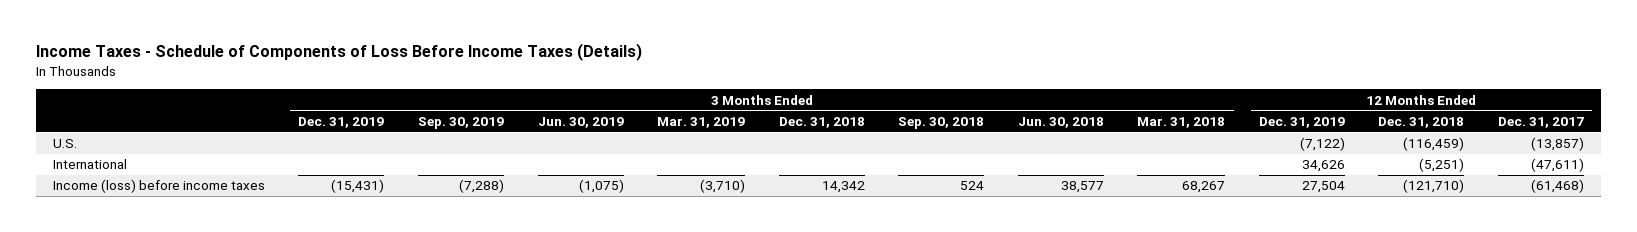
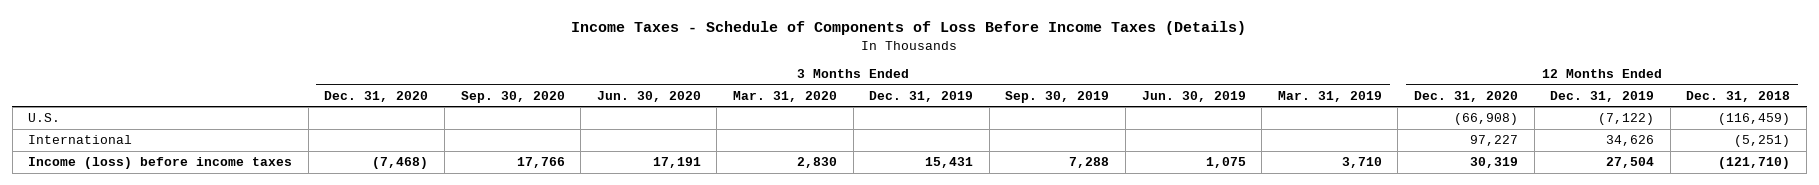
- | 3 Months Ended Dec. 31, 2019 | 3 Months Ended Sep. 30, 2019 | 3 Months Ended Jun. 30, 2019 | 3 Months Ended Mar. 31, 2019 | 3 Months Ended Dec. 31, 2018 | 3 Months Ended Sep. 30, 2018 | 3 Months Ended Jun. 30, 2018 | 3 Months Ended Mar. 31, 2018 | 12 Months Ended Dec. 31, 2019 | 12 Months Ended Dec. 31, 2018 | 12 Months Ended Dec. 31, 2017
+ | 3 Months Ended Dec. 31, 2020 | 3 Months Ended Sep. 30, 2020 | 3 Months Ended Jun. 30, 2020 | 3 Months Ended Mar. 31, 2020 | 3 Months Ended Dec. 31, 2019 | 3 Months Ended Sep. 30, 2019 | 3 Months Ended Jun. 30, 2019 | 3 Months Ended Mar. 31, 2019 | 12 Months Ended Dec. 31, 2020 | 12 Months Ended Dec. 31, 2019 | 12 Months Ended Dec. 31, 2018
- Income (loss) before income taxes | (15,431) | (7,288) | (1,075) | (3,710) | 14,342 | 524 | 38,577 | 68,267 | 27,504 | (121,710) | (61,468)
+ Income (loss) before income taxes | (7,468) | 17,766 | 17,191 | 2,830 | 15,431 | 7,288 | 1,075 | 3,710 | 30,319 | 27,504 | (121,710)

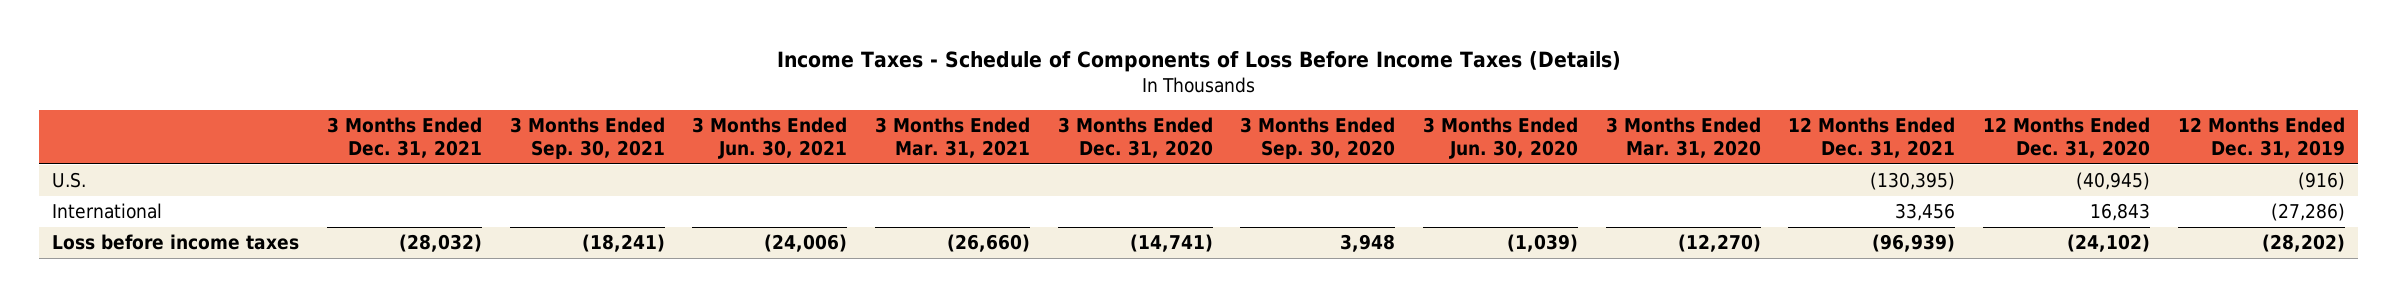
- | 3 Months Ended Dec. 31, 2020 | 3 Months Ended Sep. 30, 2020 | 3 Months Ended Jun. 30, 2020 | 3 Months Ended Mar. 31, 2020 | 3 Months Ended Dec. 31, 2019 | 3 Months Ended Sep. 30, 2019 | 3 Months Ended Jun. 30, 2019 | 3 Months Ended Mar. 31, 2019 | 12 Months Ended Dec. 31, 2020 | 12 Months Ended Dec. 31, 2019 | 12 Months Ended Dec. 31, 2018
+ | 3 Months Ended Dec. 31, 2021 | 3 Months Ended Sep. 30, 2021 | 3 Months Ended Jun. 30, 2021 | 3 Months Ended Mar. 31, 2021 | 3 Months Ended Dec. 31, 2020 | 3 Months Ended Sep. 30, 2020 | 3 Months Ended Jun. 30, 2020 | 3 Months Ended Mar. 31, 2020 | 12 Months Ended Dec. 31, 2021 | 12 Months Ended Dec. 31, 2020 | 12 Months Ended Dec. 31, 2019
- U.S. | | | | | | | | | (66,908) | (7,122) | (116,459)
- International | | | | | | | | | 97,227 | 34,626 | (5,251)
- Income (loss) before income taxes | (7,468) | 17,766 | 17,191 | 2,830 | 15,431 | 7,288 | 1,075 | 3,710 | 30,319 | 27,504 | (121,710)
+ U.S. | | | | | | | | | (130,395) | (40,945) | (916)
+ International | | | | | | | | | 33,456 | 16,843 | (27,286)
+ Loss before income taxes | (28,032) | (18,241) | (24,006) | (26,660) | (14,741) | 3,948 | (1,039) | (12,270) | (96,939) | (24,102) | (28,202)

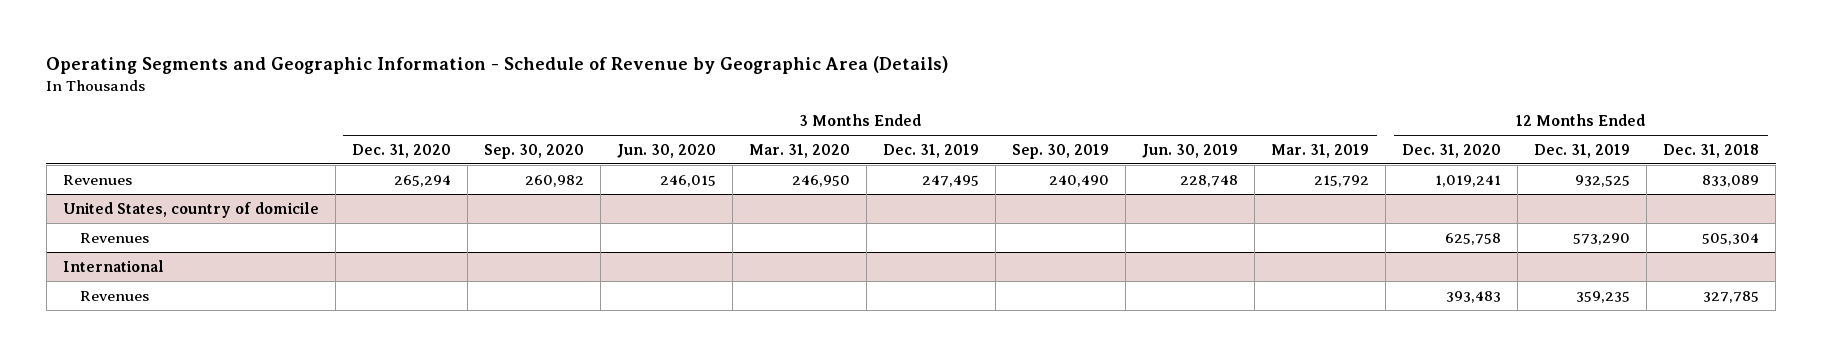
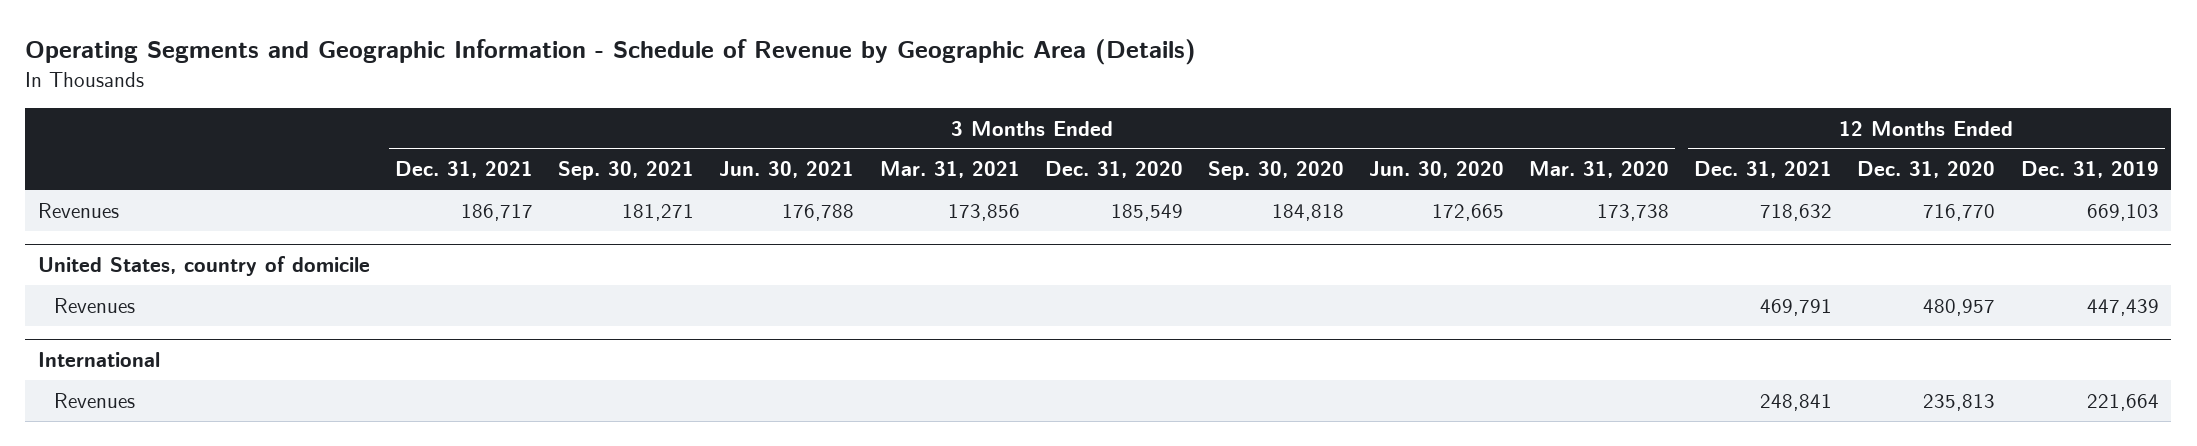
- | 3 Months Ended Dec. 31, 2020 | 3 Months Ended Sep. 30, 2020 | 3 Months Ended Jun. 30, 2020 | 3 Months Ended Mar. 31, 2020 | 3 Months Ended Dec. 31, 2019 | 3 Months Ended Sep. 30, 2019 | 3 Months Ended Jun. 30, 2019 | 3 Months Ended Mar. 31, 2019 | 12 Months Ended Dec. 31, 2020 | 12 Months Ended Dec. 31, 2019 | 12 Months Ended Dec. 31, 2018
+ | 3 Months Ended Dec. 31, 2021 | 3 Months Ended Sep. 30, 2021 | 3 Months Ended Jun. 30, 2021 | 3 Months Ended Mar. 31, 2021 | 3 Months Ended Dec. 31, 2020 | 3 Months Ended Sep. 30, 2020 | 3 Months Ended Jun. 30, 2020 | 3 Months Ended Mar. 31, 2020 | 12 Months Ended Dec. 31, 2021 | 12 Months Ended Dec. 31, 2020 | 12 Months Ended Dec. 31, 2019
- Revenues | 265,294 | 260,982 | 246,015 | 246,950 | 247,495 | 240,490 | 228,748 | 215,792 | 1,019,241 | 932,525 | 833,089
+ Revenues | 186,717 | 181,271 | 176,788 | 173,856 | 185,549 | 184,818 | 172,665 | 173,738 | 718,632 | 716,770 | 669,103
@ United States, country of domicile
- Revenues | | | | | | | | | 625,758 | 573,290 | 505,304
+ Revenues | | | | | | | | | 469,791 | 480,957 | 447,439
@ International
- Revenues | | | | | | | | | 393,483 | 359,235 | 327,785
+ Revenues | | | | | | | | | 248,841 | 235,813 | 221,664

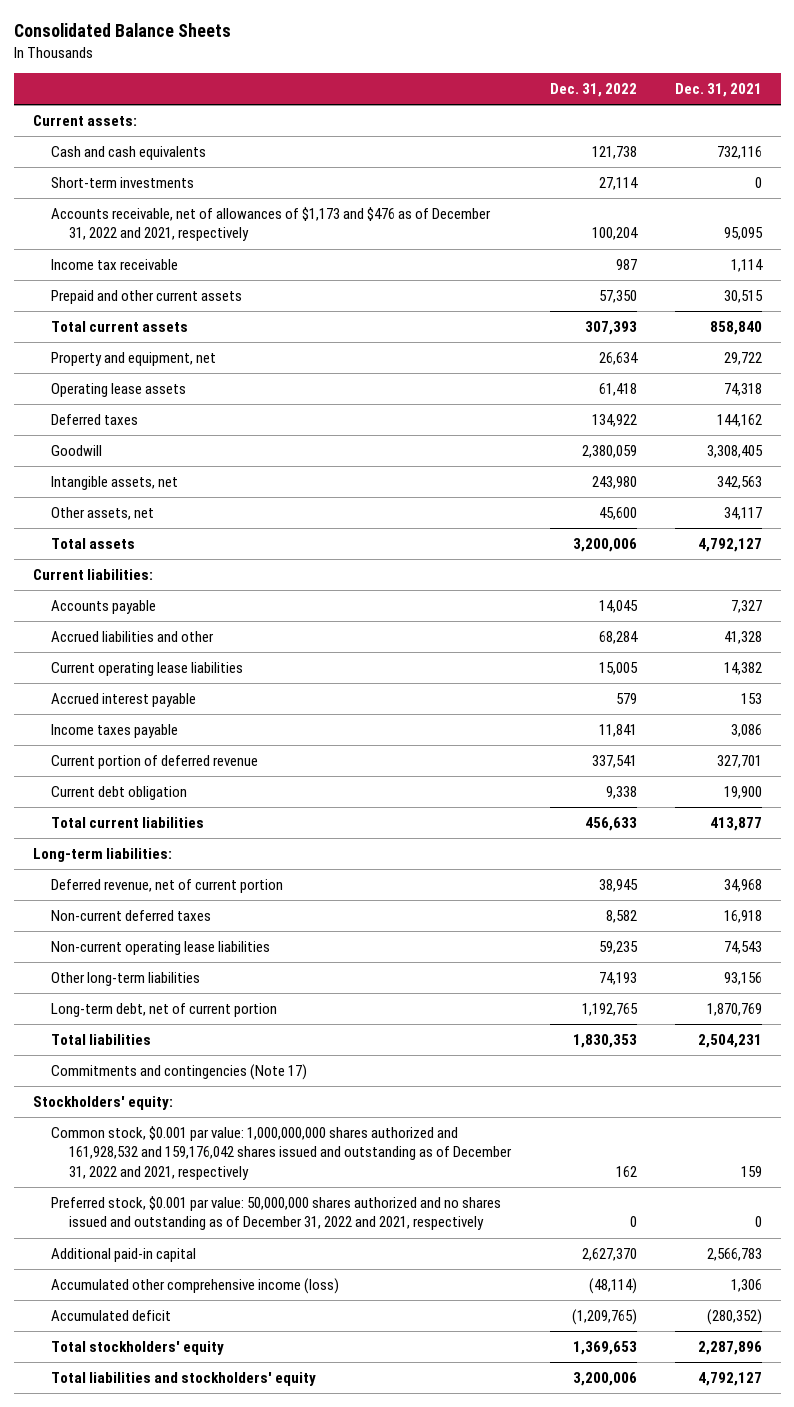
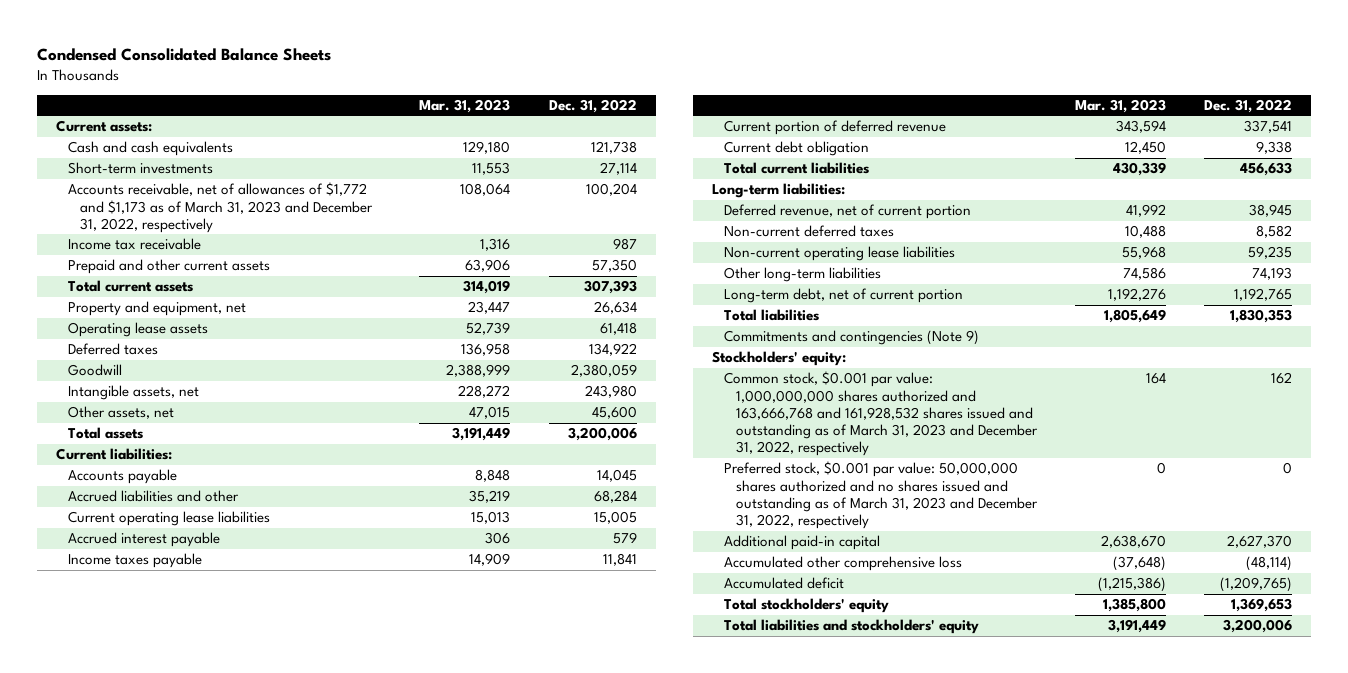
- Consolidated Balance Sheets
+ Condensed Consolidated Balance Sheets
- | Dec. 31, 2022 | Dec. 31, 2021
+ | Mar. 31, 2023 | Dec. 31, 2022
- Accounts receivable, net of allowances of $1,173 and $476 as of December 31, 2022 and 2021, respectively | 100,204 | 95,095
+ Accounts receivable, net of allowances of $1,772 and $1,173 as of March 31, 2023 and December 31, 2022, respectively | 108,064 | 100,204
- Commitments and contingencies (Note 17)
+ Commitments and contingencies (Note 9)
- Common stock, $0.001 par value: 1,000,000,000 shares authorized and 161,928,532 and 159,176,042 shares issued and outstanding as of December 31, 2022 and 2021, respectively | 162 | 159
- Preferred stock, $0.001 par value: 50,000,000 shares authorized and no shares issued and outstanding as of December 31, 2022 and 2021, respectively | 0 | 0
+ Common stock, $0.001 par value: 1,000,000,000 shares authorized and 163,666,768 and 161,928,532 shares issued and outstanding as of March 31, 2023 and December 31, 2022, respectively | 164 | 162
+ Preferred stock, $0.001 par value: 50,000,000 shares authorized and no shares issued and outstanding as of March 31, 2023 and December 31, 2022, respectively | 0 | 0
- Accumulated other comprehensive income (loss) | (48,114) | 1,306
+ Accumulated other comprehensive loss | (37,648) | (48,114)

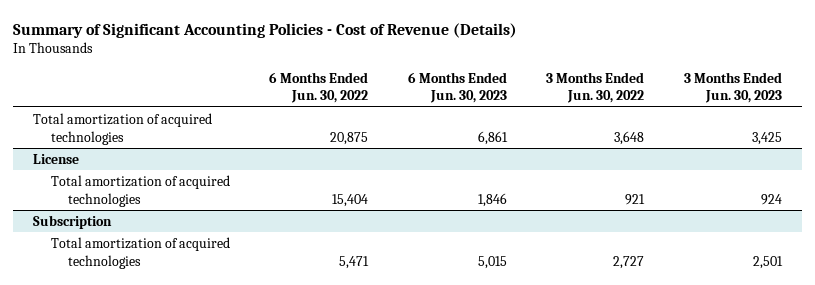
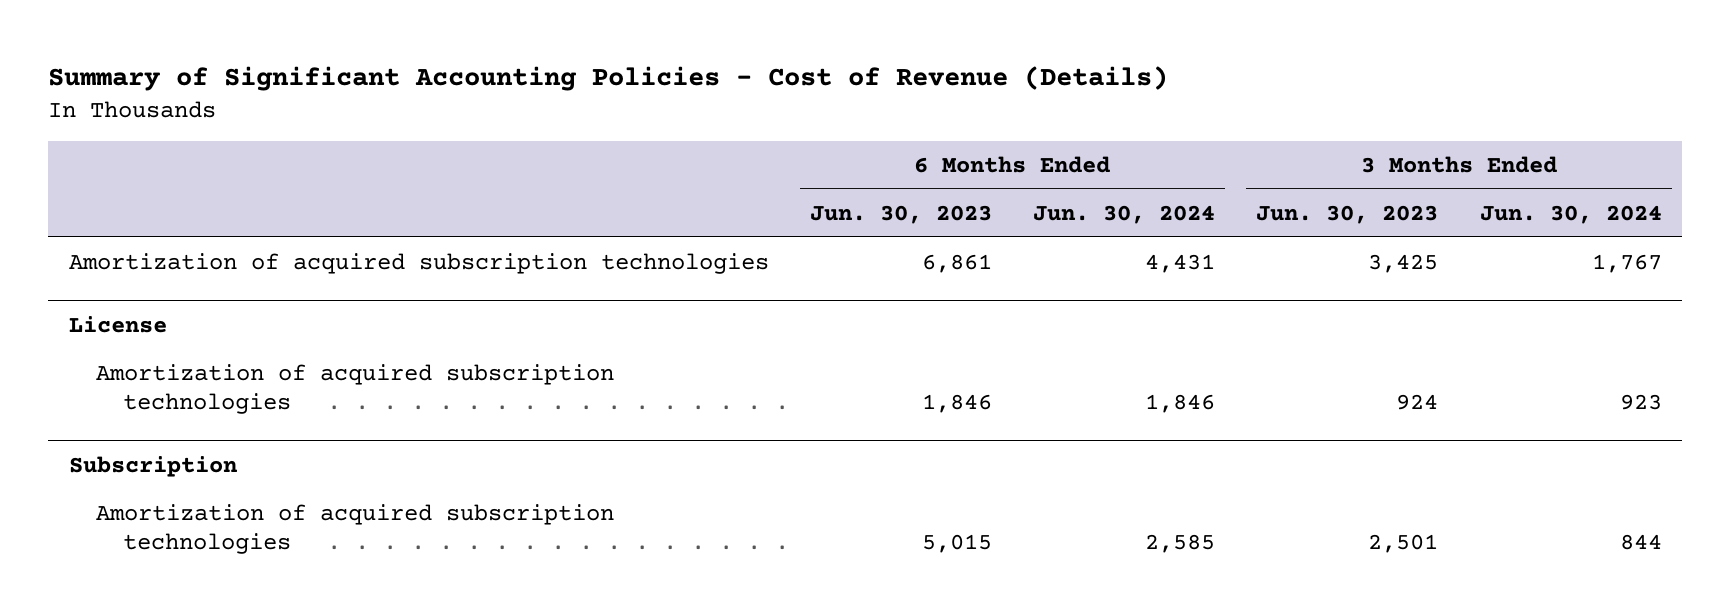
- | 6 Months Ended Jun. 30, 2022 | 6 Months Ended Jun. 30, 2023 | 3 Months Ended Jun. 30, 2022 | 3 Months Ended Jun. 30, 2023
+ | 6 Months Ended Jun. 30, 2023 | 6 Months Ended Jun. 30, 2024 | 3 Months Ended Jun. 30, 2023 | 3 Months Ended Jun. 30, 2024
- Total amortization of acquired technologies | 20,875 | 6,861 | 3,648 | 3,425
+ Amortization of acquired subscription technologies | 6,861 | 4,431 | 3,425 | 1,767
@ License
- Total amortization of acquired technologies | 15,404 | 1,846 | 921 | 924
+ Amortization of acquired subscription technologies | 1,846 | 1,846 | 924 | 923
@ Subscription
- Total amortization of acquired technologies | 5,471 | 5,015 | 2,727 | 2,501
+ Amortization of acquired subscription technologies | 5,015 | 2,585 | 2,501 | 844

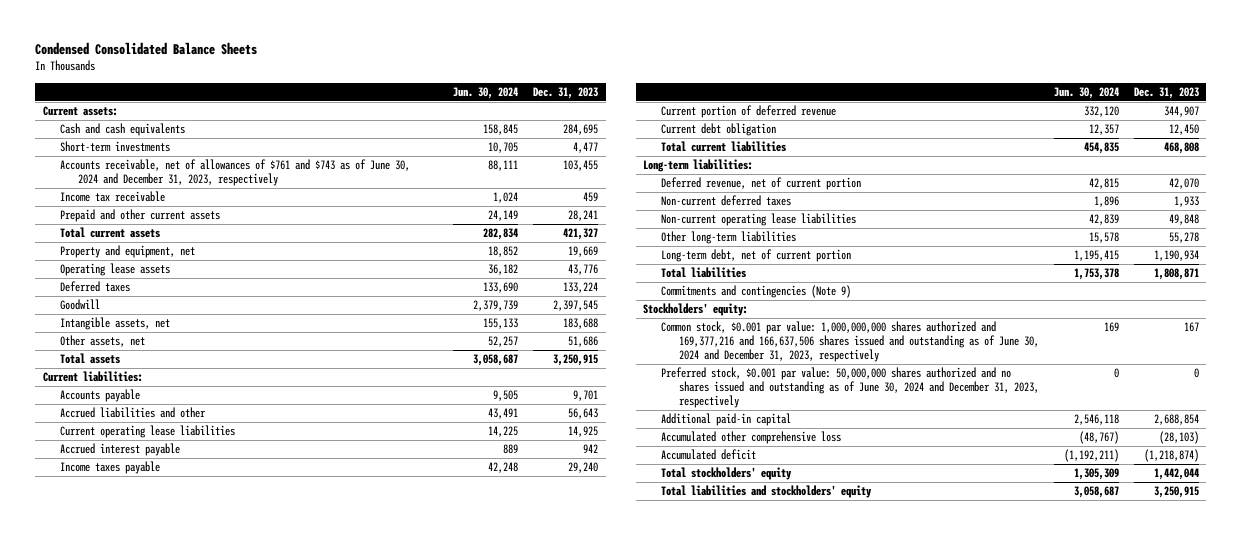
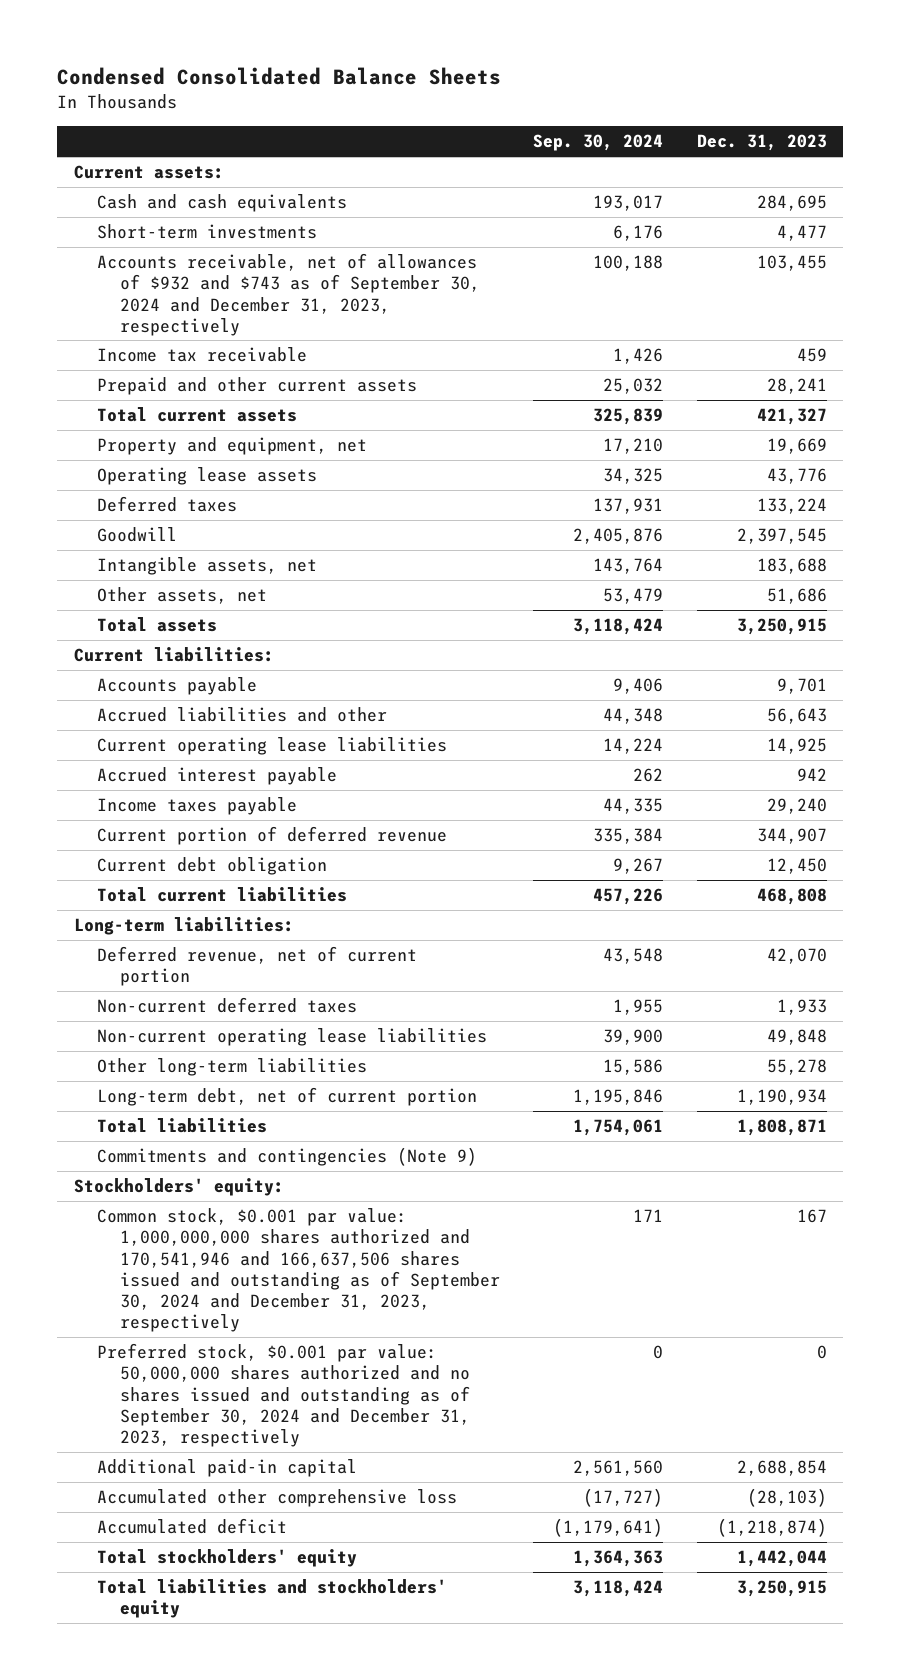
- | Jun. 30, 2024 | Dec. 31, 2023
+ | Sep. 30, 2024 | Dec. 31, 2023
- Accounts receivable, net of allowances of $761 and $743 as of June 30, 2024 and December 31, 2023, respectively | 88,111 | 103,455
+ Accounts receivable, net of allowances of $932 and $743 as of September 30, 2024 and December 31, 2023, respectively | 100,188 | 103,455
- Common stock, $0.001 par value: 1,000,000,000 shares authorized and 169,377,216 and 166,637,506 shares issued and outstanding as of June 30, 2024 and December 31, 2023, respectively | 169 | 167
- Preferred stock, $0.001 par value: 50,000,000 shares authorized and no shares issued and outstanding as of June 30, 2024 and December 31, 2023, respectively | 0 | 0
+ Common stock, $0.001 par value: 1,000,000,000 shares authorized and 170,541,946 and 166,637,506 shares issued and outstanding as of September 30, 2024 and December 31, 2023, respectively | 171 | 167
+ Preferred stock, $0.001 par value: 50,000,000 shares authorized and no shares issued and outstanding as of September 30, 2024 and December 31, 2023, respectively | 0 | 0

